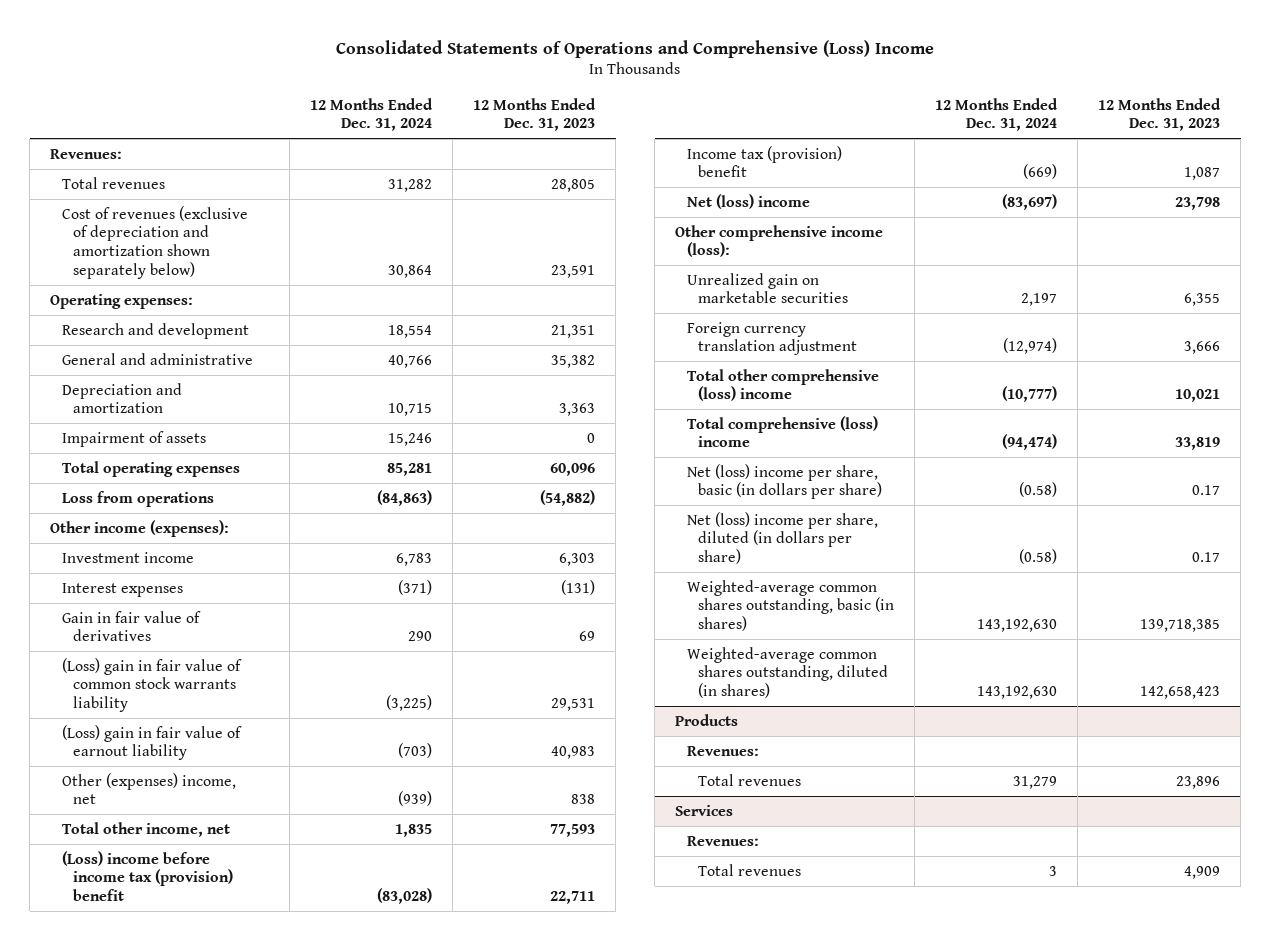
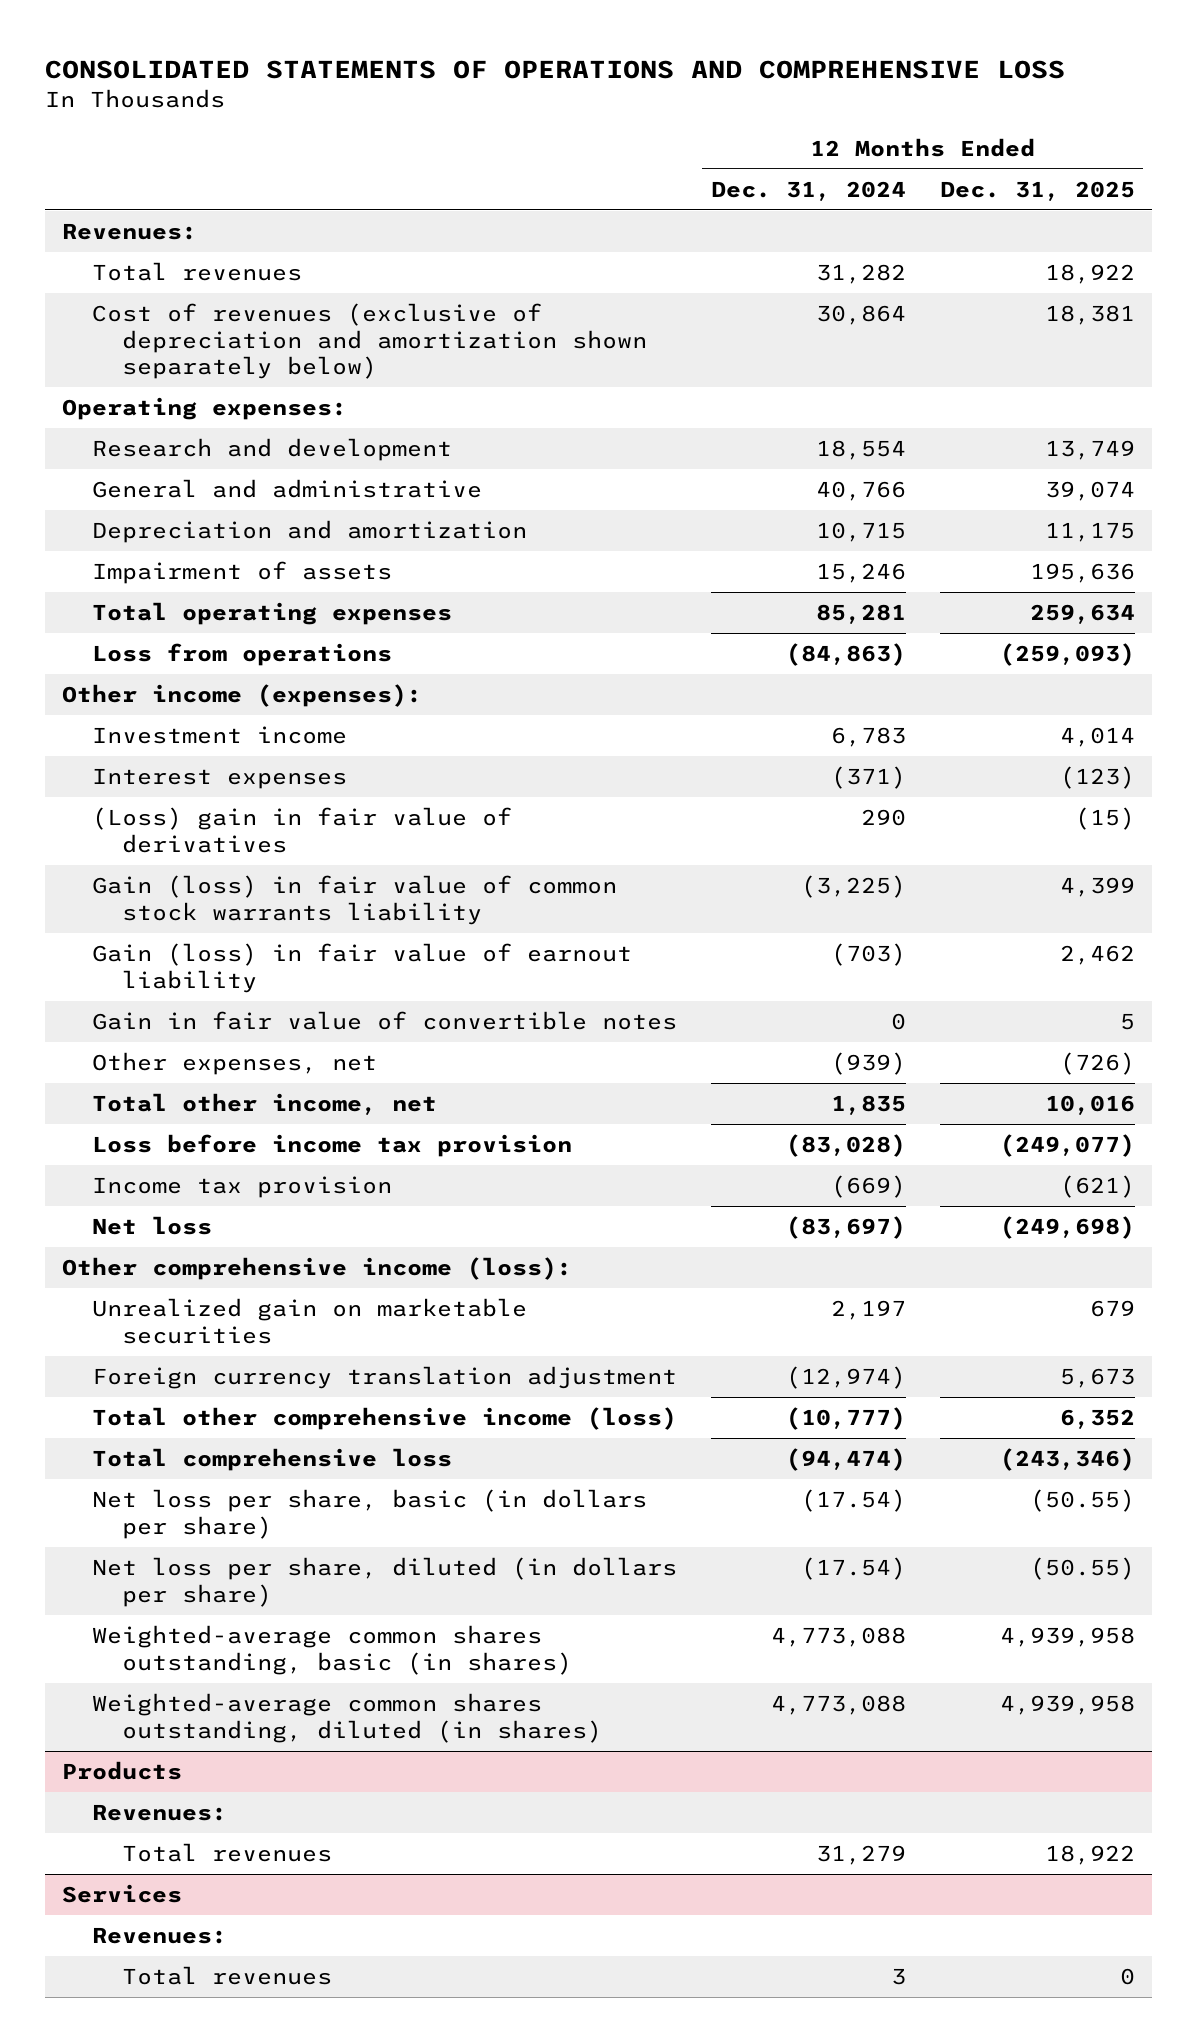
- Consolidated Statements of Operations and Comprehensive (Loss) Income
+ CONSOLIDATED STATEMENTS OF OPERATIONS AND COMPREHENSIVE LOSS
- | 12 Months Ended Dec. 31, 2024 | 12 Months Ended Dec. 31, 2023
+ | 12 Months Ended Dec. 31, 2024 | 12 Months Ended Dec. 31, 2025
- Gain in fair value of derivatives | 290 | 69
- (Loss) gain in fair value of common stock warrants liability | (3,225) | 29,531
- (Loss) gain in fair value of earnout liability | (703) | 40,983
- Other (expenses) income, net | (939) | 838
+ (Loss) gain in fair value of derivatives | 290 | (15)
+ Gain (loss) in fair value of common stock warrants liability | (3,225) | 4,399
+ Gain (loss) in fair value of earnout liability | (703) | 2,462
+ Gain in fair value of convertible notes | 0 | 5
+ Other expenses, net | (939) | (726)
- (Loss) income before income tax (provision) benefit | (83,028) | 22,711
- Income tax (provision) benefit | (669) | 1,087
- Net (loss) income | (83,697) | 23,798
+ Loss before income tax provision | (83,028) | (249,077)
+ Income tax provision | (669) | (621)
+ Net loss | (83,697) | (249,698)
- Total other comprehensive (loss) income | (10,777) | 10,021
- Total comprehensive (loss) income | (94,474) | 33,819
- Net (loss) income per share, basic (in dollars per share) | (0.58) | 0.17
- Net (loss) income per share, diluted (in dollars per share) | (0.58) | 0.17
- Weighted-average common shares outstanding, basic (in shares) | 143,192,630 | 139,718,385
- Weighted-average common shares outstanding, diluted (in shares) | 143,192,630 | 142,658,423
+ Total other comprehensive income (loss) | (10,777) | 6,352
+ Total comprehensive loss | (94,474) | (243,346)
+ Net loss per share, basic (in dollars per share) | (17.54) | (50.55)
+ Net loss per share, diluted (in dollars per share) | (17.54) | (50.55)
+ Weighted-average common shares outstanding, basic (in shares) | 4,773,088 | 4,939,958
+ Weighted-average common shares outstanding, diluted (in shares) | 4,773,088 | 4,939,958

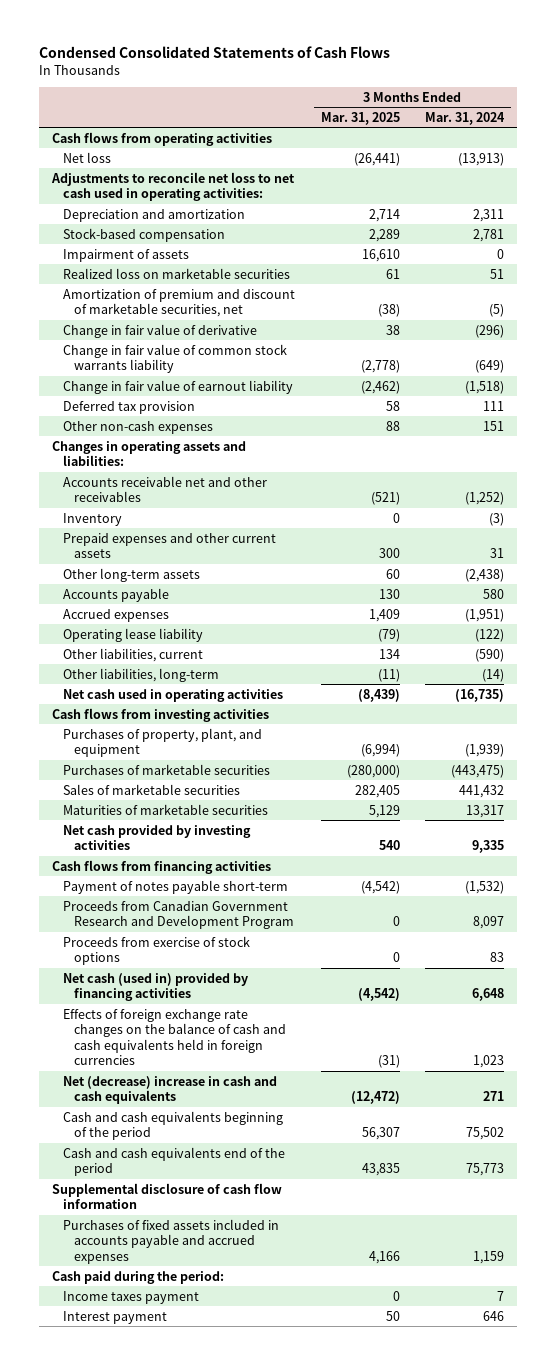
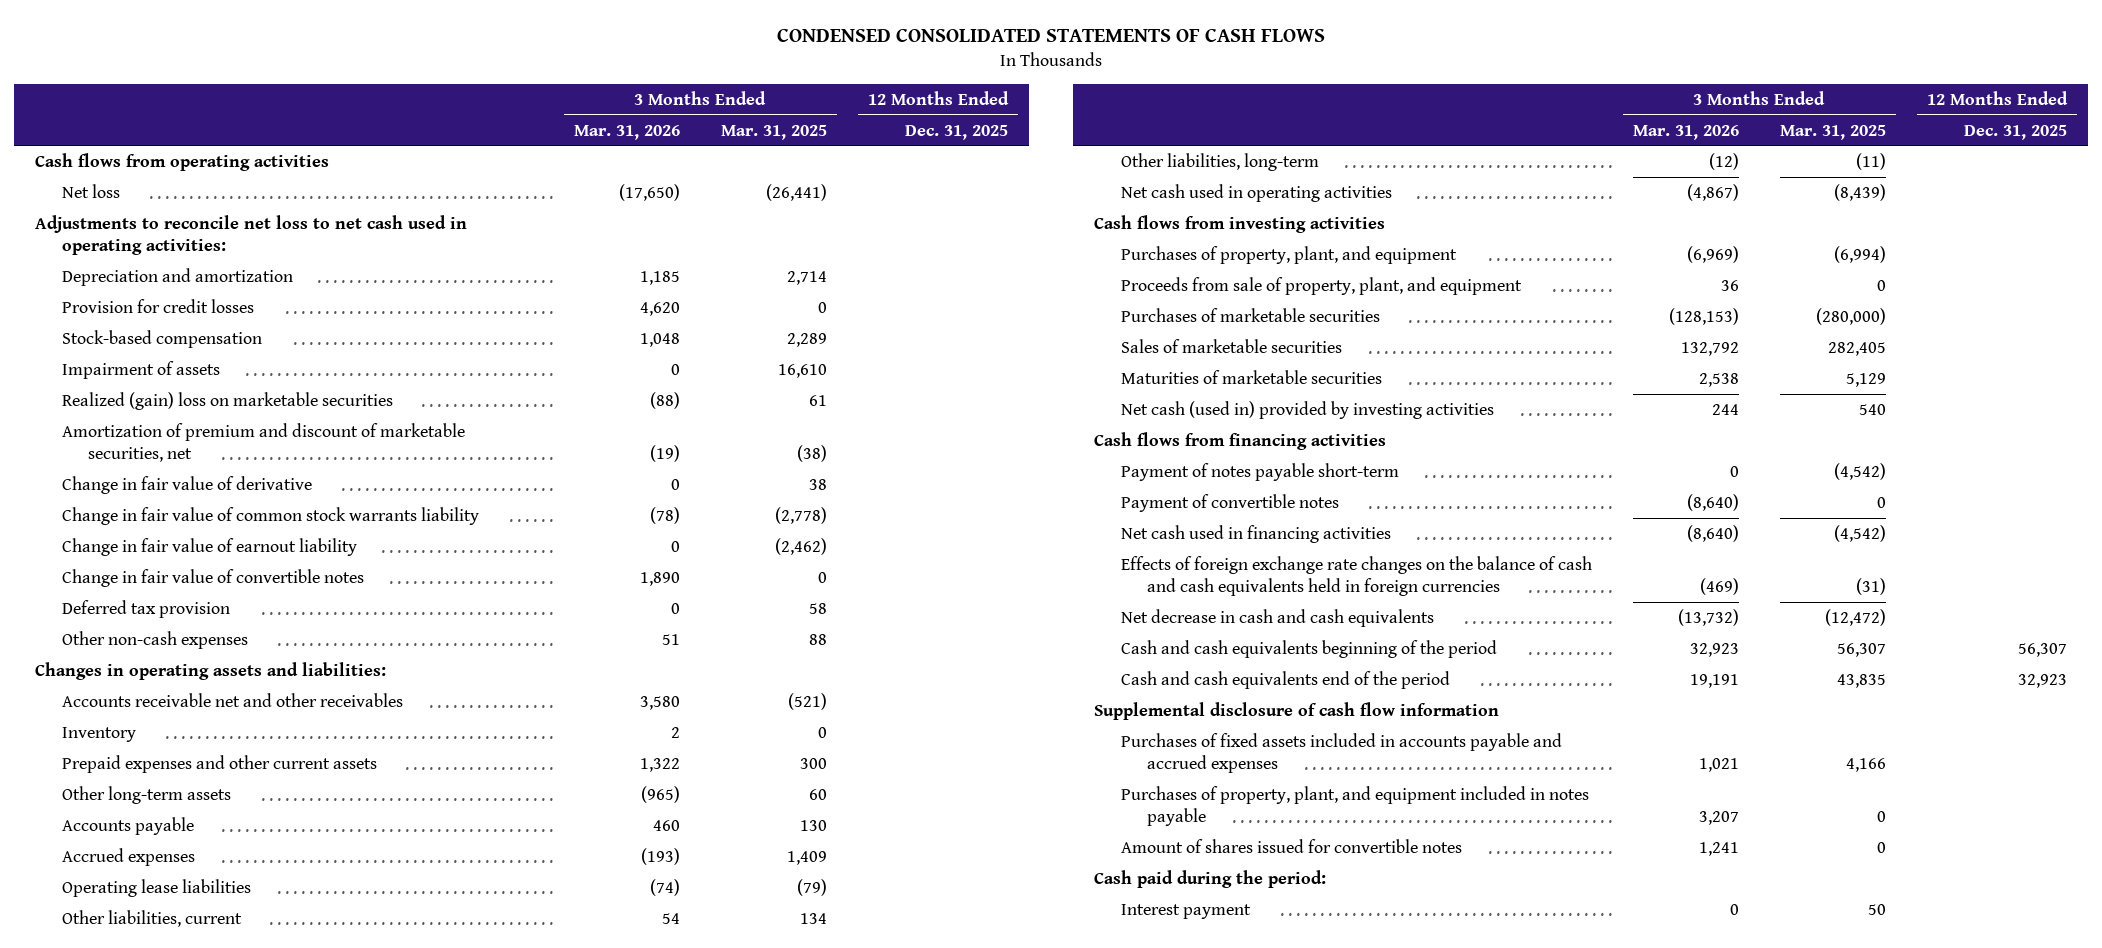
- Condensed Consolidated Statements of Cash Flows
+ CONDENSED CONSOLIDATED STATEMENTS OF CASH FLOWS
- | 3 Months Ended Mar. 31, 2025 | 3 Months Ended Mar. 31, 2024
+ | 3 Months Ended Mar. 31, 2026 | 3 Months Ended Mar. 31, 2025 | 12 Months Ended Dec. 31, 2025
+ Provision for credit losses | 4,620 | 0 |
- Realized loss on marketable securities | 61 | 51
+ Realized (gain) loss on marketable securities | (88) | 61 |
+ Change in fair value of convertible notes | 1,890 | 0 |
- Operating lease liability | (79) | (122)
+ Operating lease liabilities | (74) | (79) |
+ Proceeds from sale of property, plant, and equipment | 36 | 0 |
- Net cash provided by investing activities | 540 | 9,335
+ Net cash (used in) provided by investing activities | 244 | 540 |
- Proceeds from Canadian Government Research and Development Program | 0 | 8,097
- Proceeds from exercise of stock options | 0 | 83
- Net cash (used in) provided by financing activities | (4,542) | 6,648
+ Payment of convertible notes | (8,640) | 0 |
+ Net cash used in financing activities | (8,640) | (4,542) |
- Net (decrease) increase in cash and cash equivalents | (12,472) | 271
+ Net decrease in cash and cash equivalents | (13,732) | (12,472) |
+ Purchases of property, plant, and equipment included in notes payable | 3,207 | 0 |
+ Amount of shares issued for convertible notes | 1,241 | 0 |
- Income taxes payment | 0 | 7

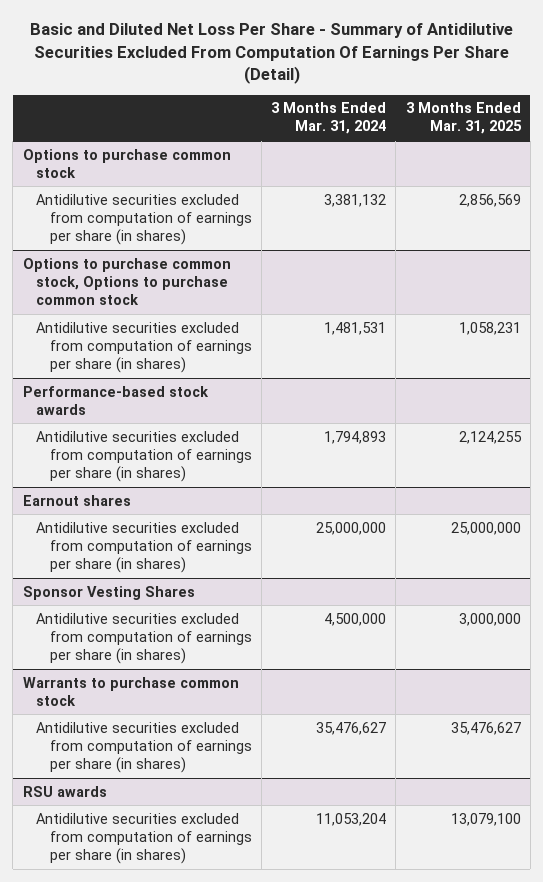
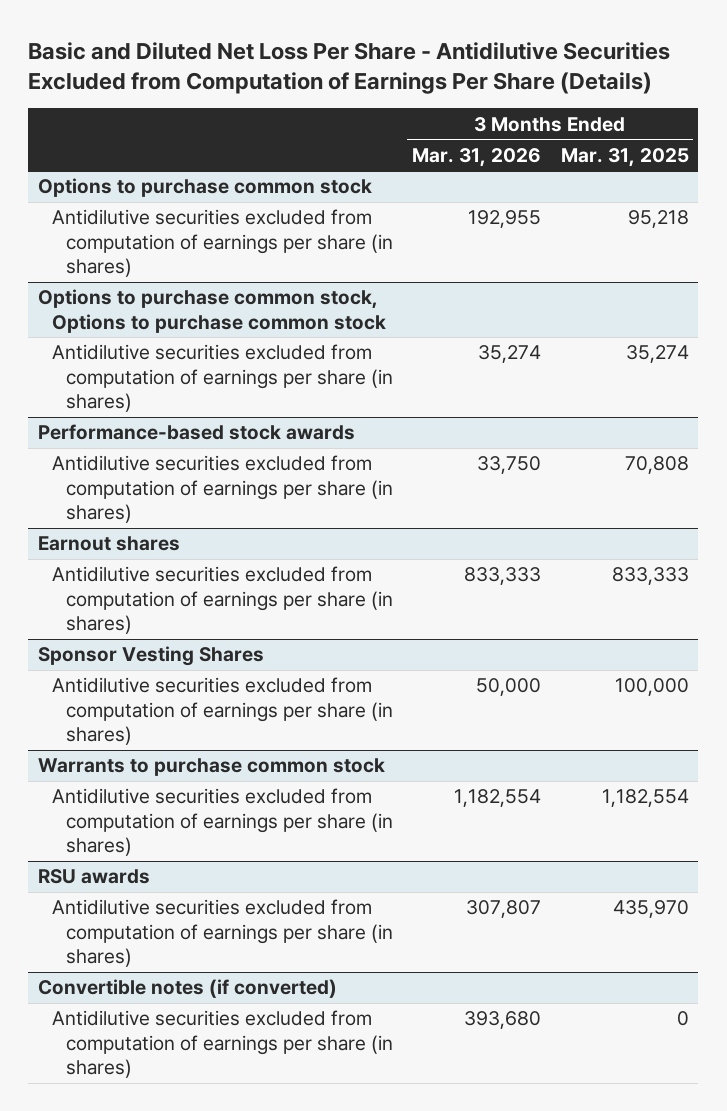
- Basic and Diluted Net Loss Per Share - Summary of Antidilutive Securities Excluded From Computation Of Earnings Per Share (Detail)
+ Basic and Diluted Net Loss Per Share - Antidilutive Securities Excluded from Computation of Earnings Per Share (Details)
- | 3 Months Ended Mar. 31, 2024 | 3 Months Ended Mar. 31, 2025
+ | 3 Months Ended Mar. 31, 2026 | 3 Months Ended Mar. 31, 2025
@ Options to purchase common stock
- Antidilutive securities excluded from computation of earnings per share (in shares) | 3,381,132 | 2,856,569
+ Antidilutive securities excluded from computation of earnings per share (in shares) | 192,955 | 95,218
@ Options to purchase common stock, Options to purchase common stock
- Antidilutive securities excluded from computation of earnings per share (in shares) | 1,481,531 | 1,058,231
+ Antidilutive securities excluded from computation of earnings per share (in shares) | 35,274 | 35,274
@ Performance-based stock awards
- Antidilutive securities excluded from computation of earnings per share (in shares) | 1,794,893 | 2,124,255
+ Antidilutive securities excluded from computation of earnings per share (in shares) | 33,750 | 70,808
@ Earnout shares
- Antidilutive securities excluded from computation of earnings per share (in shares) | 25,000,000 | 25,000,000
+ Antidilutive securities excluded from computation of earnings per share (in shares) | 833,333 | 833,333
@ Sponsor Vesting Shares
- Antidilutive securities excluded from computation of earnings per share (in shares) | 4,500,000 | 3,000,000
+ Antidilutive securities excluded from computation of earnings per share (in shares) | 50,000 | 100,000
@ Warrants to purchase common stock
- Antidilutive securities excluded from computation of earnings per share (in shares) | 35,476,627 | 35,476,627
+ Antidilutive securities excluded from computation of earnings per share (in shares) | 1,182,554 | 1,182,554
@ RSU awards
- Antidilutive securities excluded from computation of earnings per share (in shares) | 11,053,204 | 13,079,100
+ Antidilutive securities excluded from computation of earnings per share (in shares) | 307,807 | 435,970
+ Convertible notes (if converted)
+ Antidilutive securities excluded from computation of earnings per share (in shares) | 393,680 | 0

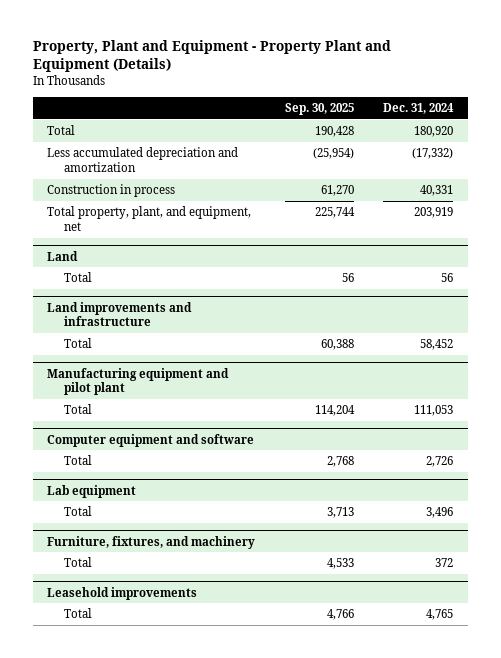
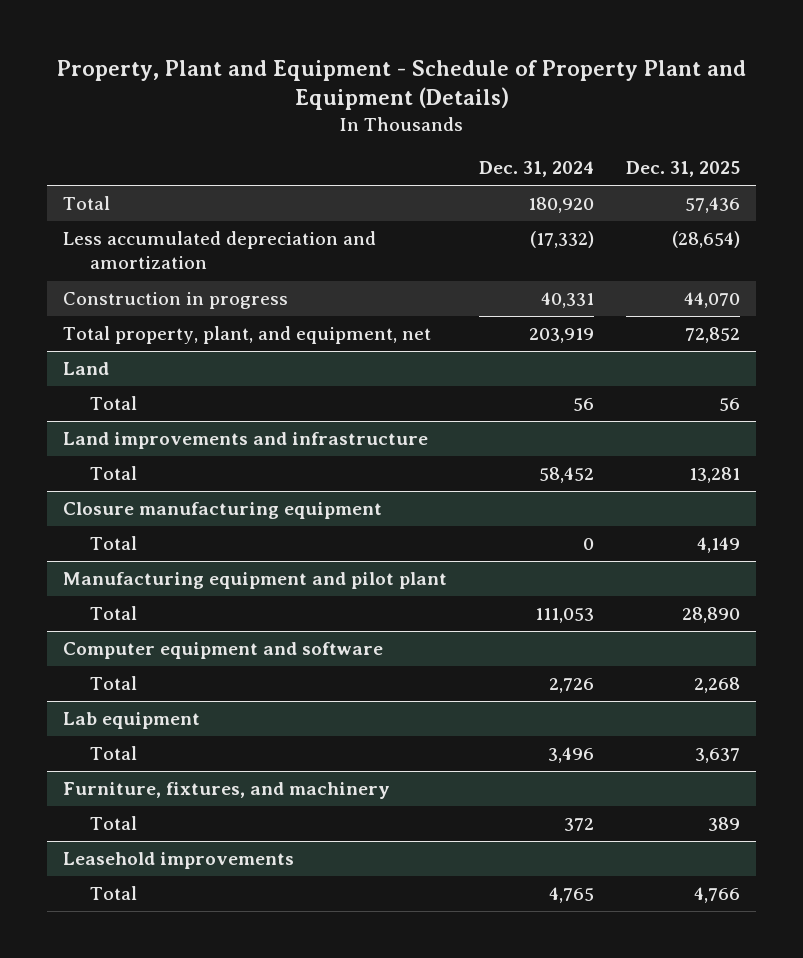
- Property, Plant and Equipment - Property Plant and Equipment (Details)
+ Property, Plant and Equipment - Schedule of Property Plant and Equipment (Details)
- | Sep. 30, 2025 | Dec. 31, 2024
+ | Dec. 31, 2024 | Dec. 31, 2025
- Construction in process | 61,270 | 40,331
+ Construction in progress | 40,331 | 44,070
+ Closure manufacturing equipment
+ Total | 0 | 4,149

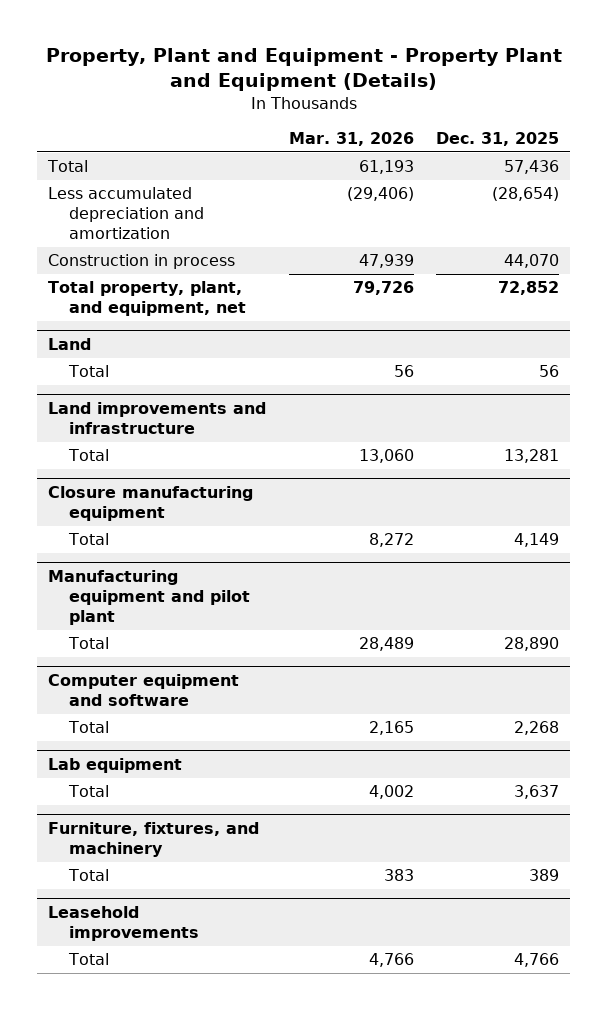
- Property, Plant and Equipment - Schedule of Property Plant and Equipment (Details)
+ Property, Plant and Equipment - Property Plant and Equipment (Details)
- | Dec. 31, 2024 | Dec. 31, 2025
+ | Mar. 31, 2026 | Dec. 31, 2025
- Construction in progress | 40,331 | 44,070
+ Construction in process | 47,939 | 44,070

